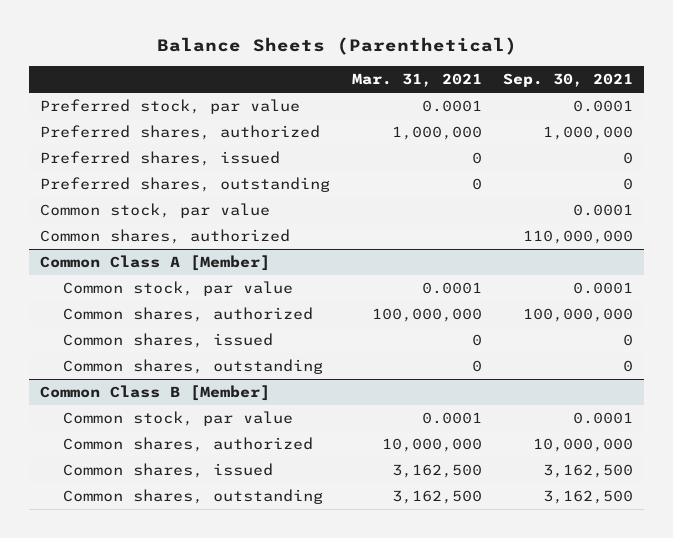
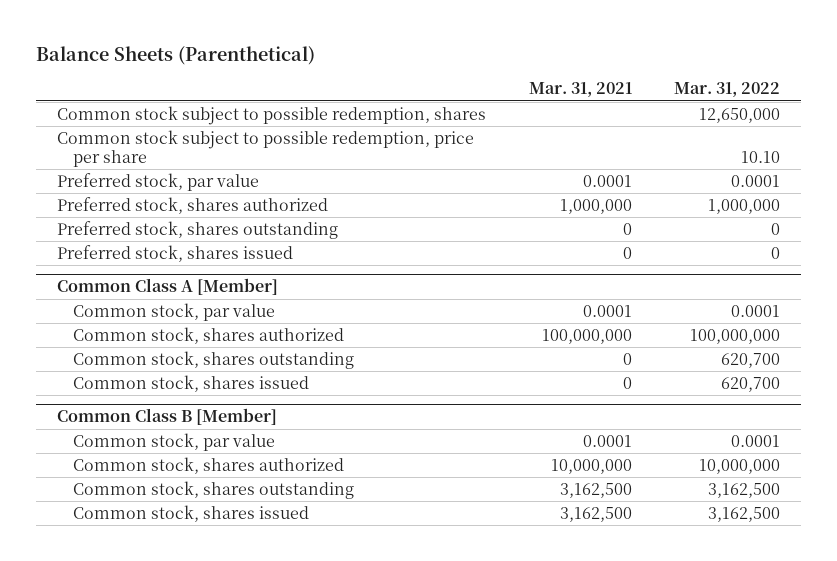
- | Mar. 31, 2021 | Sep. 30, 2021
+ | Mar. 31, 2021 | Mar. 31, 2022
+ Common stock subject to possible redemption, shares | | 12,650,000
+ Common stock subject to possible redemption, price per share | | 10.10
- Preferred shares, authorized | 1,000,000 | 1,000,000
- Preferred shares, issued | 0 | 0
- Preferred shares, outstanding | 0 | 0
- Common stock, par value | | 0.0001
- Common shares, authorized | | 110,000,000
+ Preferred stock, shares authorized | 1,000,000 | 1,000,000
+ Preferred stock, shares outstanding | 0 | 0
+ Preferred stock, shares issued | 0 | 0
@ Common Class A [Member]
- Common shares, authorized | 100,000,000 | 100,000,000
- Common shares, issued | 0 | 0
- Common shares, outstanding | 0 | 0
+ Common stock, shares authorized | 100,000,000 | 100,000,000
+ Common stock, shares outstanding | 0 | 620,700
+ Common stock, shares issued | 0 | 620,700
@ Common Class B [Member]
- Common shares, authorized | 10,000,000 | 10,000,000
- Common shares, issued | 3,162,500 | 3,162,500
- Common shares, outstanding | 3,162,500 | 3,162,500
+ Common stock, shares authorized | 10,000,000 | 10,000,000
+ Common stock, shares outstanding | 3,162,500 | 3,162,500
+ Common stock, shares issued | 3,162,500 | 3,162,500

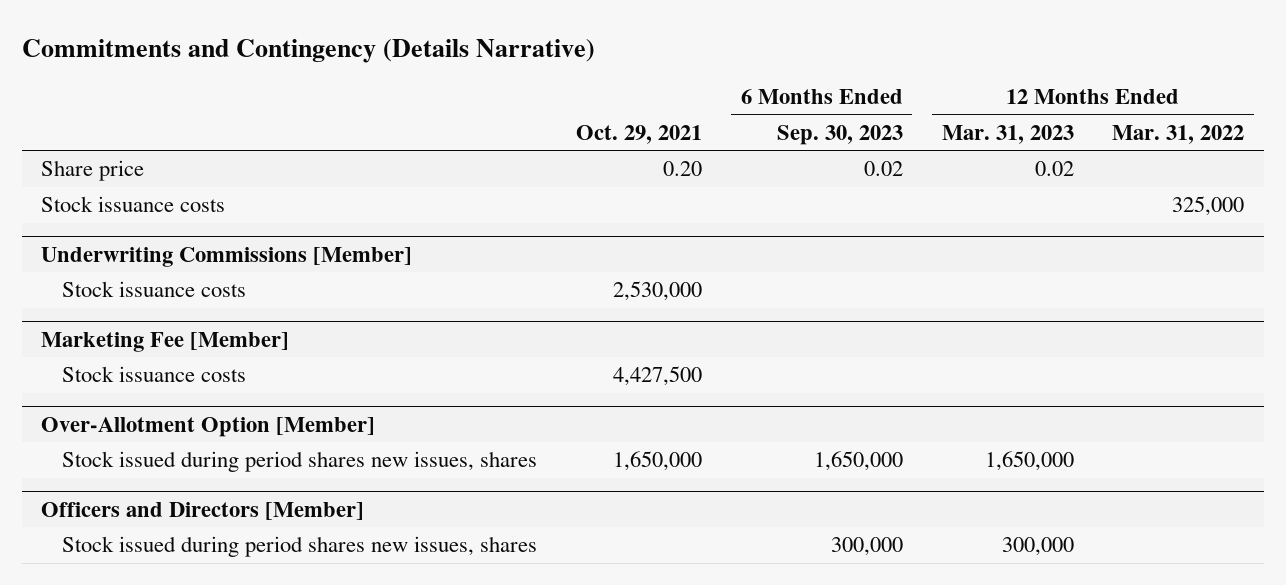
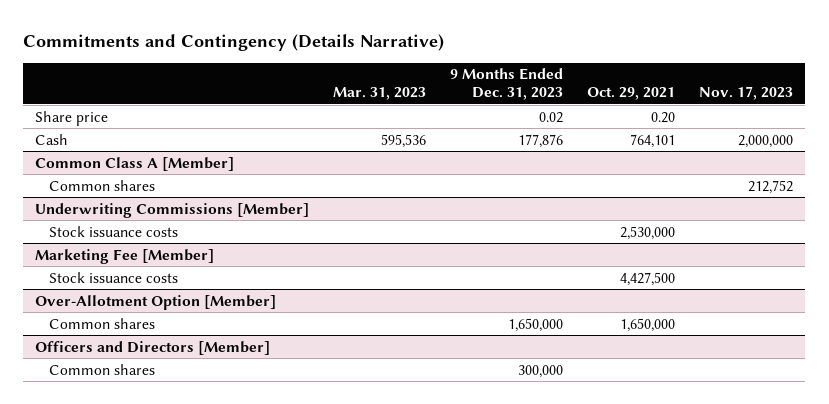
- | Oct. 29, 2021 | 6 Months Ended Sep. 30, 2023 | 12 Months Ended Mar. 31, 2023 | 12 Months Ended Mar. 31, 2022
+ | Mar. 31, 2023 | 9 Months Ended Dec. 31, 2023 | Oct. 29, 2021 | Nov. 17, 2023
- Stock issuance costs | | | | 325,000
+ Cash | 595,536 | 177,876 | 764,101 | 2,000,000
+ Common Class A [Member]
+ Common shares | | | | 212,752
@ Over-Allotment Option [Member]
- Stock issued during period shares new issues, shares | 1,650,000 | 1,650,000 | 1,650,000 |
+ Common shares | | 1,650,000 | 1,650,000 |
@ Officers and Directors [Member]
- Stock issued during period shares new issues, shares | | 300,000 | 300,000 |
+ Common shares | | 300,000 | |

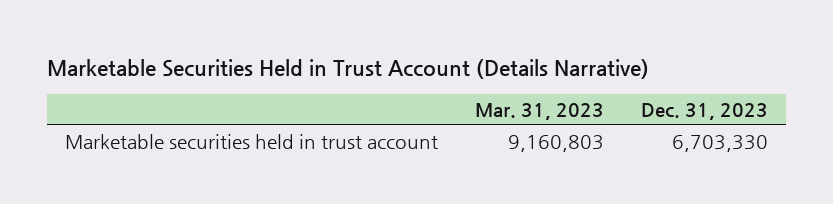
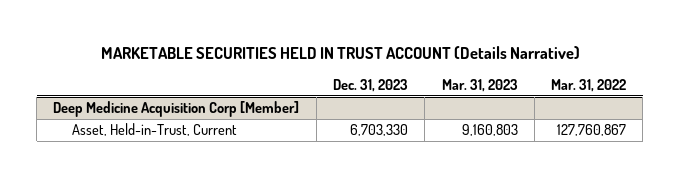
- Marketable Securities Held in Trust Account (Details Narrative)
+ MARKETABLE SECURITIES HELD IN TRUST ACCOUNT (Details Narrative)
- | Mar. 31, 2023 | Dec. 31, 2023
+ | Dec. 31, 2023 | Mar. 31, 2023 | Mar. 31, 2022
- Marketable securities held in trust account | 9,160,803 | 6,703,330
+ Deep Medicine Acquisition Corp [Member]
+ Asset, Held-in-Trust, Current | 6,703,330 | 9,160,803 | 127,760,867

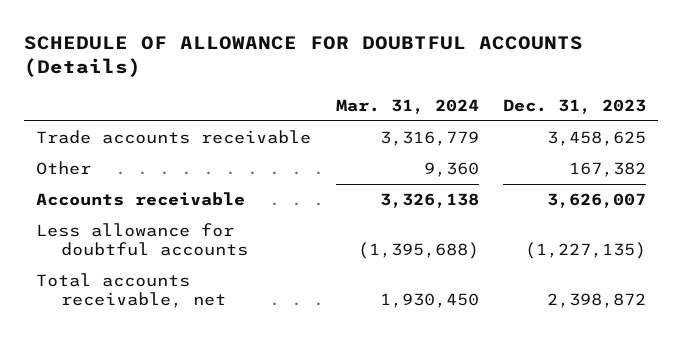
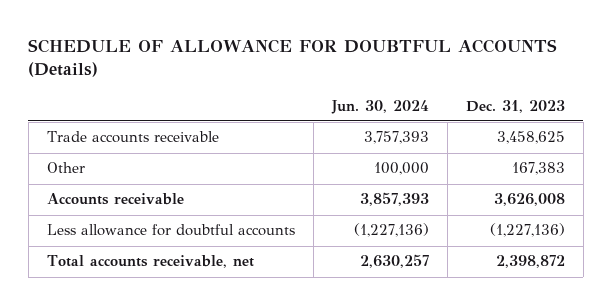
- | Mar. 31, 2024 | Dec. 31, 2023
+ | Jun. 30, 2024 | Dec. 31, 2023
- Other | 9,360 | 167,382
- Accounts receivable | 3,326,138 | 3,626,007
- Less allowance for doubtful accounts | (1,395,688) | (1,227,135)
+ Other | 100,000 | 167,383
+ Accounts receivable | 3,857,393 | 3,626,008
+ Less allowance for doubtful accounts | (1,227,136) | (1,227,136)

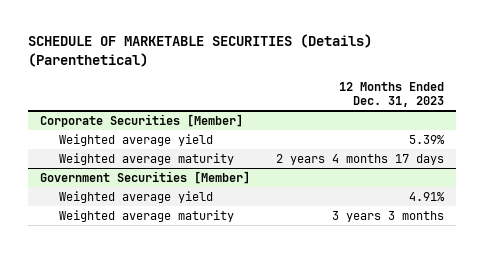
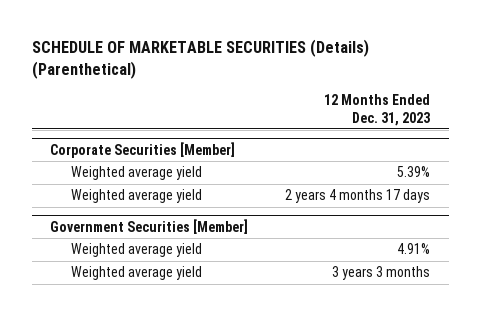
@ Corporate Securities [Member]
- Weighted average maturity | 2 years 4 months 17 days
+ Weighted average yield | 2 years 4 months 17 days
@ Government Securities [Member]
- Weighted average maturity | 3 years 3 months
+ Weighted average yield | 3 years 3 months

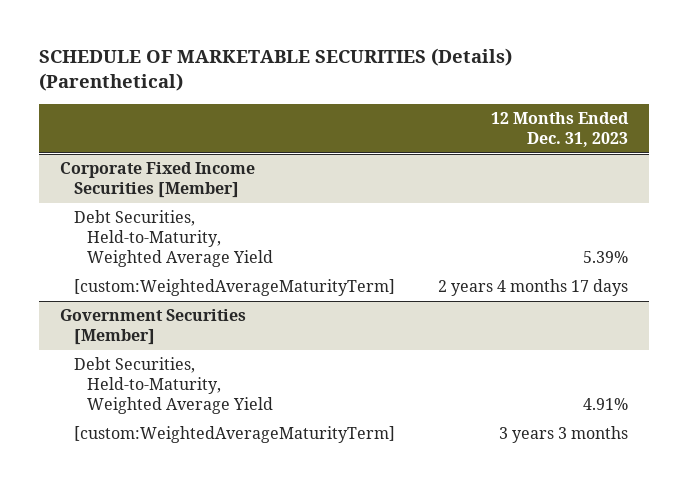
- Corporate Securities [Member]
- Weighted average yield | 5.39%
- Weighted average yield | 2 years 4 months 17 days
+ Corporate Fixed Income Securities [Member]
+ Debt Securities, Held-to-Maturity, Weighted Average Yield | 5.39%
+ [custom:WeightedAverageMaturityTerm] | 2 years 4 months 17 days
@ Government Securities [Member]
- Weighted average yield | 4.91%
- Weighted average yield | 3 years 3 months
+ Debt Securities, Held-to-Maturity, Weighted Average Yield | 4.91%
+ [custom:WeightedAverageMaturityTerm] | 3 years 3 months

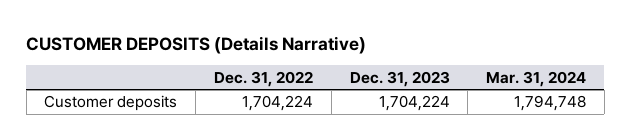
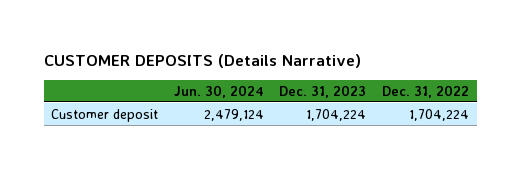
- | Dec. 31, 2022 | Dec. 31, 2023 | Mar. 31, 2024
+ | Jun. 30, 2024 | Dec. 31, 2023 | Dec. 31, 2022
- Customer deposits | 1,704,224 | 1,704,224 | 1,794,748
+ Customer deposit | 2,479,124 | 1,704,224 | 1,704,224

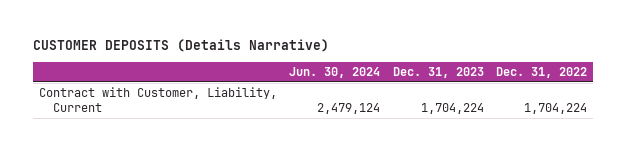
- Customer deposit | 2,479,124 | 1,704,224 | 1,704,224
+ Contract with Customer, Liability, Current | 2,479,124 | 1,704,224 | 1,704,224

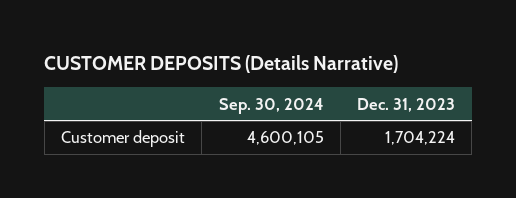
- | Jun. 30, 2024 | Dec. 31, 2023 | Dec. 31, 2022
+ | Sep. 30, 2024 | Dec. 31, 2023
- Contract with Customer, Liability, Current | 2,479,124 | 1,704,224 | 1,704,224
+ Customer deposit | 4,600,105 | 1,704,224

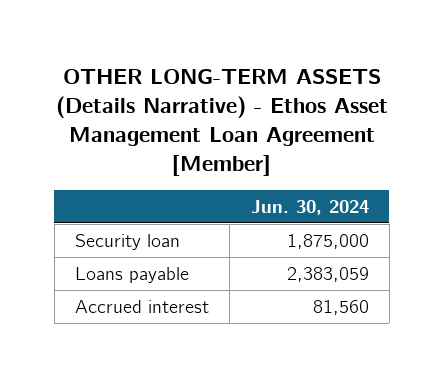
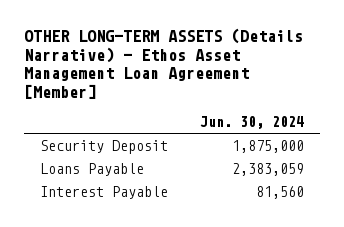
- Security loan | 1,875,000
- Loans payable | 2,383,059
- Accrued interest | 81,560
+ Security Deposit | 1,875,000
+ Loans Payable | 2,383,059
+ Interest Payable | 81,560

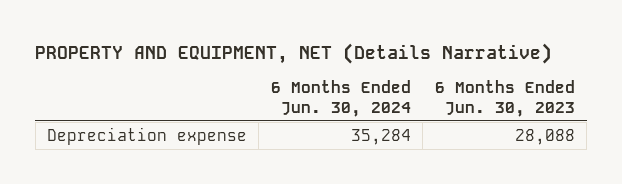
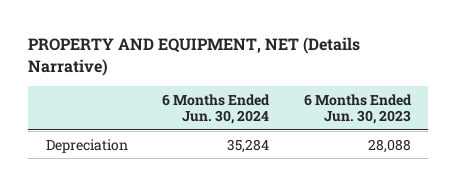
- Depreciation expense | 35,284 | 28,088
+ Depreciation | 35,284 | 28,088

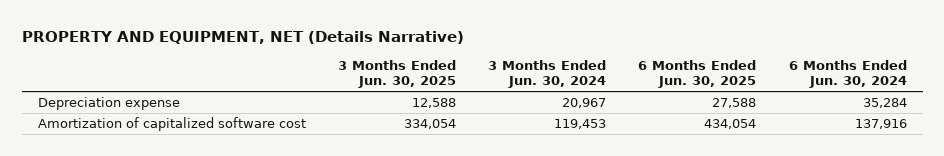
- | 6 Months Ended Jun. 30, 2024 | 6 Months Ended Jun. 30, 2023
+ | 3 Months Ended Jun. 30, 2025 | 3 Months Ended Jun. 30, 2024 | 6 Months Ended Jun. 30, 2025 | 6 Months Ended Jun. 30, 2024
- Depreciation | 35,284 | 28,088
+ Depreciation expense | 12,588 | 20,967 | 27,588 | 35,284
+ Amortization of capitalized software cost | 334,054 | 119,453 | 434,054 | 137,916

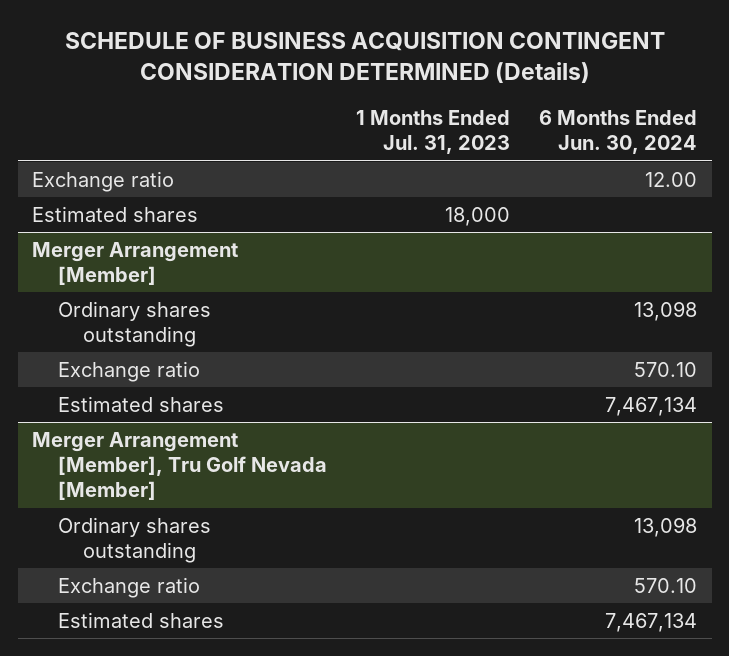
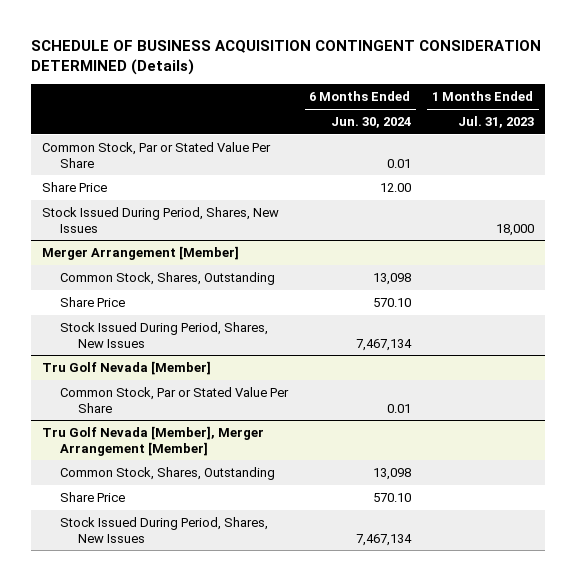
- | 1 Months Ended Jul. 31, 2023 | 6 Months Ended Jun. 30, 2024
+ | 6 Months Ended Jun. 30, 2024 | 1 Months Ended Jul. 31, 2023
- Exchange ratio | | 12.00
- Estimated shares | 18,000 |
+ Common Stock, Par or Stated Value Per Share | 0.01 |
+ Share Price | 12.00 |
+ Stock Issued During Period, Shares, New Issues | | 18,000
@ Merger Arrangement [Member]
- Ordinary shares outstanding | | 13,098
- Exchange ratio | | 570.10
- Estimated shares | | 7,467,134
- Merger Arrangement [Member], Tru Golf Nevada [Member]
- Ordinary shares outstanding | | 13,098
- Exchange ratio | | 570.10
- Estimated shares | | 7,467,134
@ Merger Arrangement [Member]
+ Common Stock, Shares, Outstanding | 13,098 |
+ Share Price | 570.10 |
+ Stock Issued During Period, Shares, New Issues | 7,467,134 |
+ Tru Golf Nevada [Member]
+ Common Stock, Par or Stated Value Per Share | 0.01 |
+ Tru Golf Nevada [Member], Merger Arrangement [Member]
+ Common Stock, Shares, Outstanding | 13,098 |
+ Share Price | 570.10 |
+ Stock Issued During Period, Shares, New Issues | 7,467,134 |

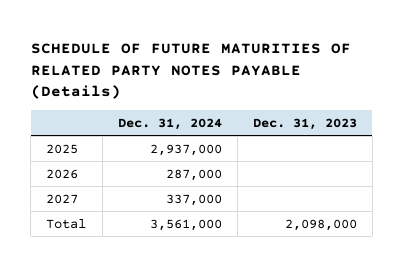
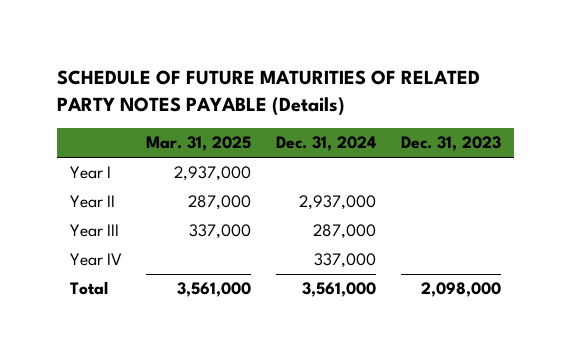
- | Dec. 31, 2024 | Dec. 31, 2023
+ | Mar. 31, 2025 | Dec. 31, 2024 | Dec. 31, 2023
- 2025 | 2,937,000 |
- 2026 | 287,000 |
- 2027 | 337,000 |
+ Year I | 2,937,000 | |
+ Year II | 287,000 | 2,937,000 |
+ Year III | 337,000 | 287,000 |
+ Year IV | | 337,000 |

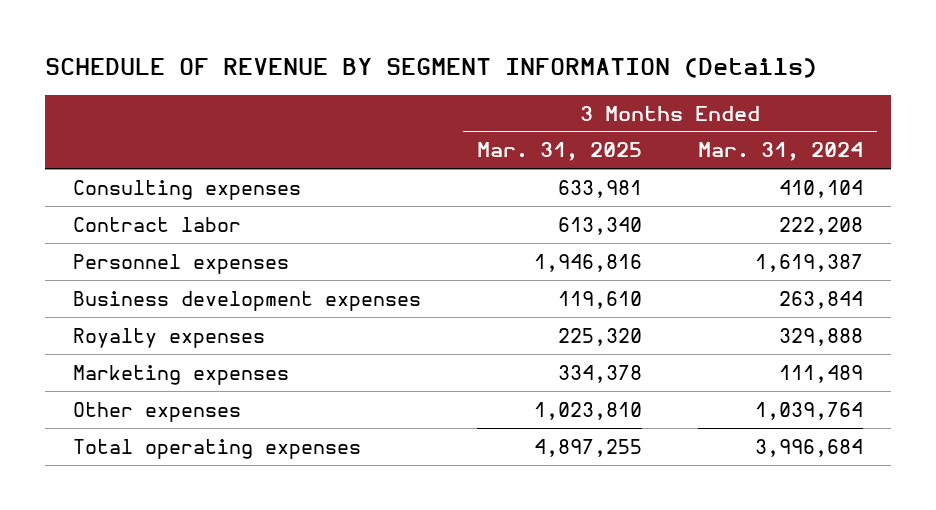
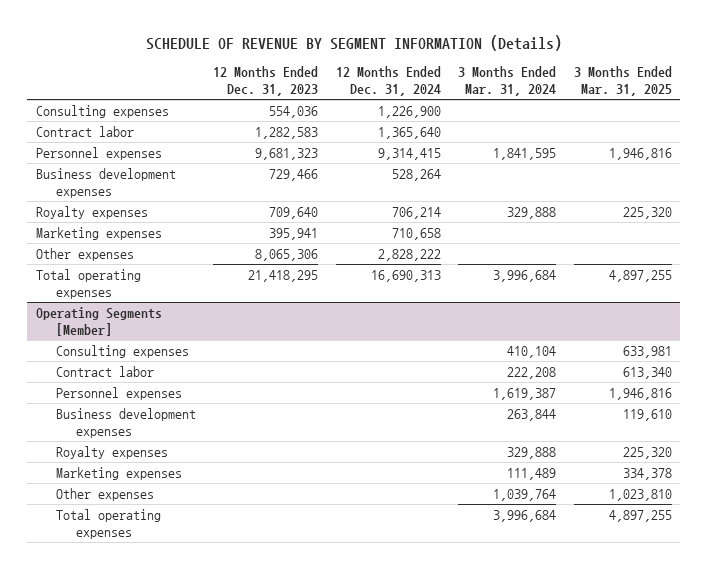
- | 3 Months Ended Mar. 31, 2025 | 3 Months Ended Mar. 31, 2024
+ | 12 Months Ended Dec. 31, 2023 | 12 Months Ended Dec. 31, 2024 | 3 Months Ended Mar. 31, 2024 | 3 Months Ended Mar. 31, 2025
+ Consulting expenses | 554,036 | 1,226,900 | |
+ Contract labor | 1,282,583 | 1,365,640 | |
+ Personnel expenses | 9,681,323 | 9,314,415 | 1,841,595 | 1,946,816
+ Business development expenses | 729,466 | 528,264 | |
+ Royalty expenses | 709,640 | 706,214 | 329,888 | 225,320
+ Marketing expenses | 395,941 | 710,658 | |
+ Other expenses | 8,065,306 | 2,828,222 | |
+ Total operating expenses | 21,418,295 | 16,690,313 | 3,996,684 | 4,897,255
+ Operating Segments [Member]

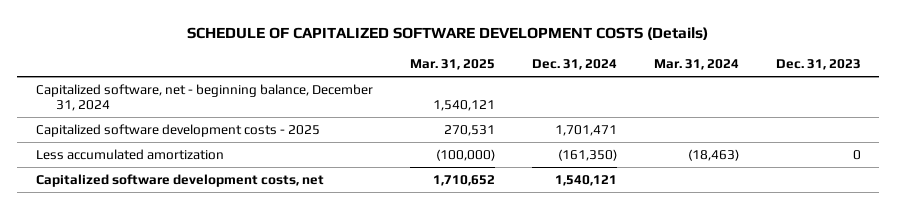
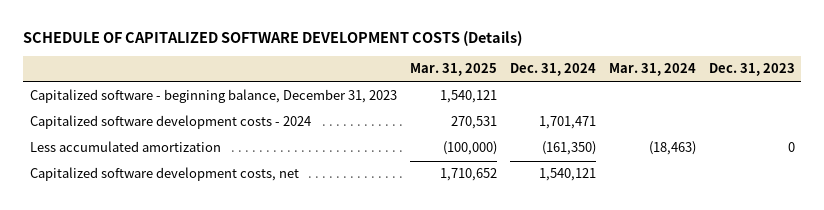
- Capitalized software, net - beginning balance, December 31, 2024 | 1,540,121 | | |
- Capitalized software development costs - 2025 | 270,531 | 1,701,471 | |
+ Capitalized software - beginning balance, December 31, 2023 | 1,540,121 | | |
+ Capitalized software development costs - 2024 | 270,531 | 1,701,471 | |

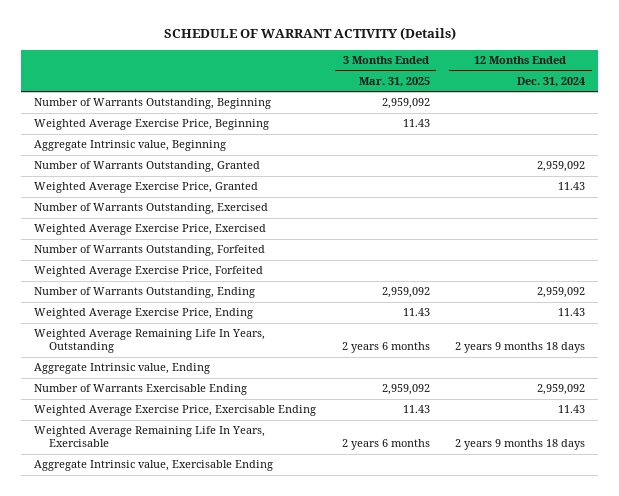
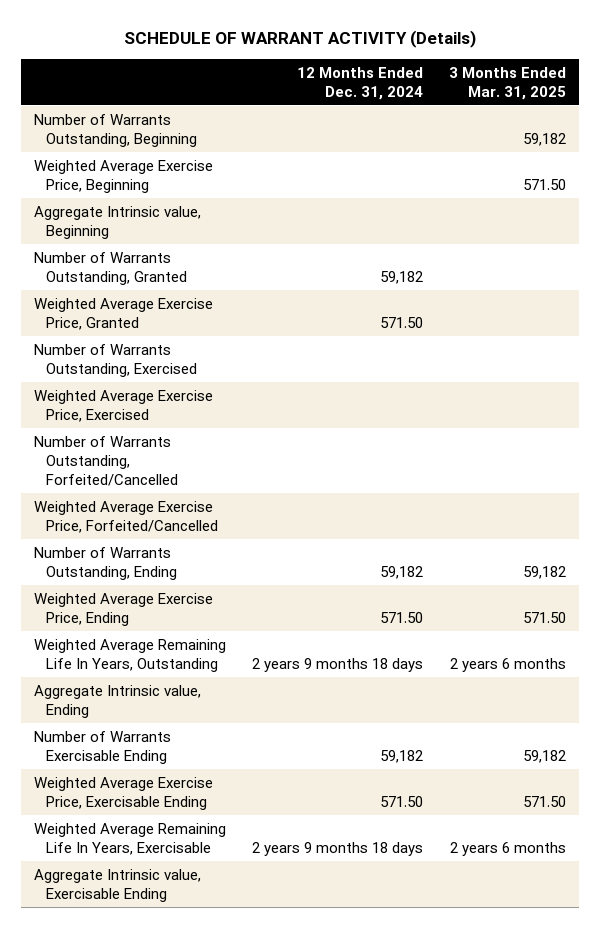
- | 3 Months Ended Mar. 31, 2025 | 12 Months Ended Dec. 31, 2024
+ | 12 Months Ended Dec. 31, 2024 | 3 Months Ended Mar. 31, 2025
- Number of Warrants Outstanding, Beginning | 2,959,092 |
- Weighted Average Exercise Price, Beginning | 11.43 |
+ Number of Warrants Outstanding, Beginning | | 59,182
+ Weighted Average Exercise Price, Beginning | | 571.50
- Number of Warrants Outstanding, Granted | | 2,959,092
- Weighted Average Exercise Price, Granted | | 11.43
+ Number of Warrants Outstanding, Granted | 59,182 |
+ Weighted Average Exercise Price, Granted | 571.50 |
- Number of Warrants Outstanding, Forfeited
- Weighted Average Exercise Price, Forfeited
- Number of Warrants Outstanding, Ending | 2,959,092 | 2,959,092
- Weighted Average Exercise Price, Ending | 11.43 | 11.43
+ Number of Warrants Outstanding, Forfeited/Cancelled
+ Weighted Average Exercise Price, Forfeited/Cancelled
+ Number of Warrants Outstanding, Ending | 59,182 | 59,182
+ Weighted Average Exercise Price, Ending | 571.50 | 571.50
- Number of Warrants Exercisable Ending | 2,959,092 | 2,959,092
- Weighted Average Exercise Price, Exercisable Ending | 11.43 | 11.43
+ Number of Warrants Exercisable Ending | 59,182 | 59,182
+ Weighted Average Exercise Price, Exercisable Ending | 571.50 | 571.50

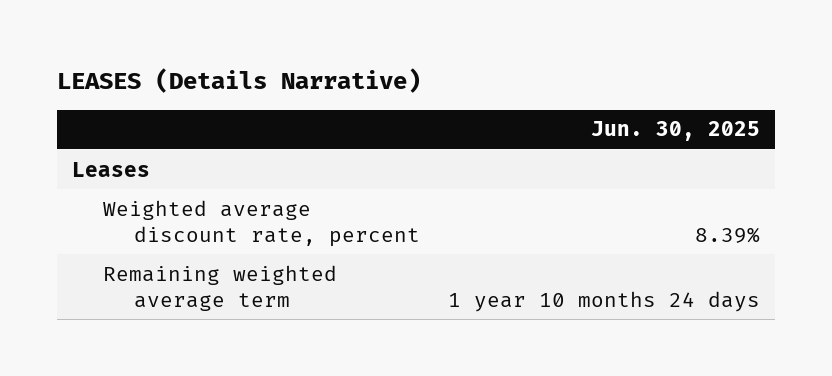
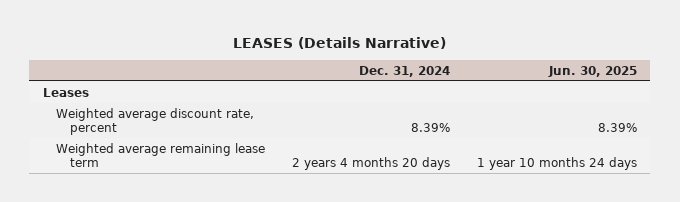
- | Jun. 30, 2025
+ | Dec. 31, 2024 | Jun. 30, 2025
- Remaining weighted average term | 1 year 10 months 24 days
+ Weighted average remaining lease term | 2 years 4 months 20 days | 1 year 10 months 24 days

